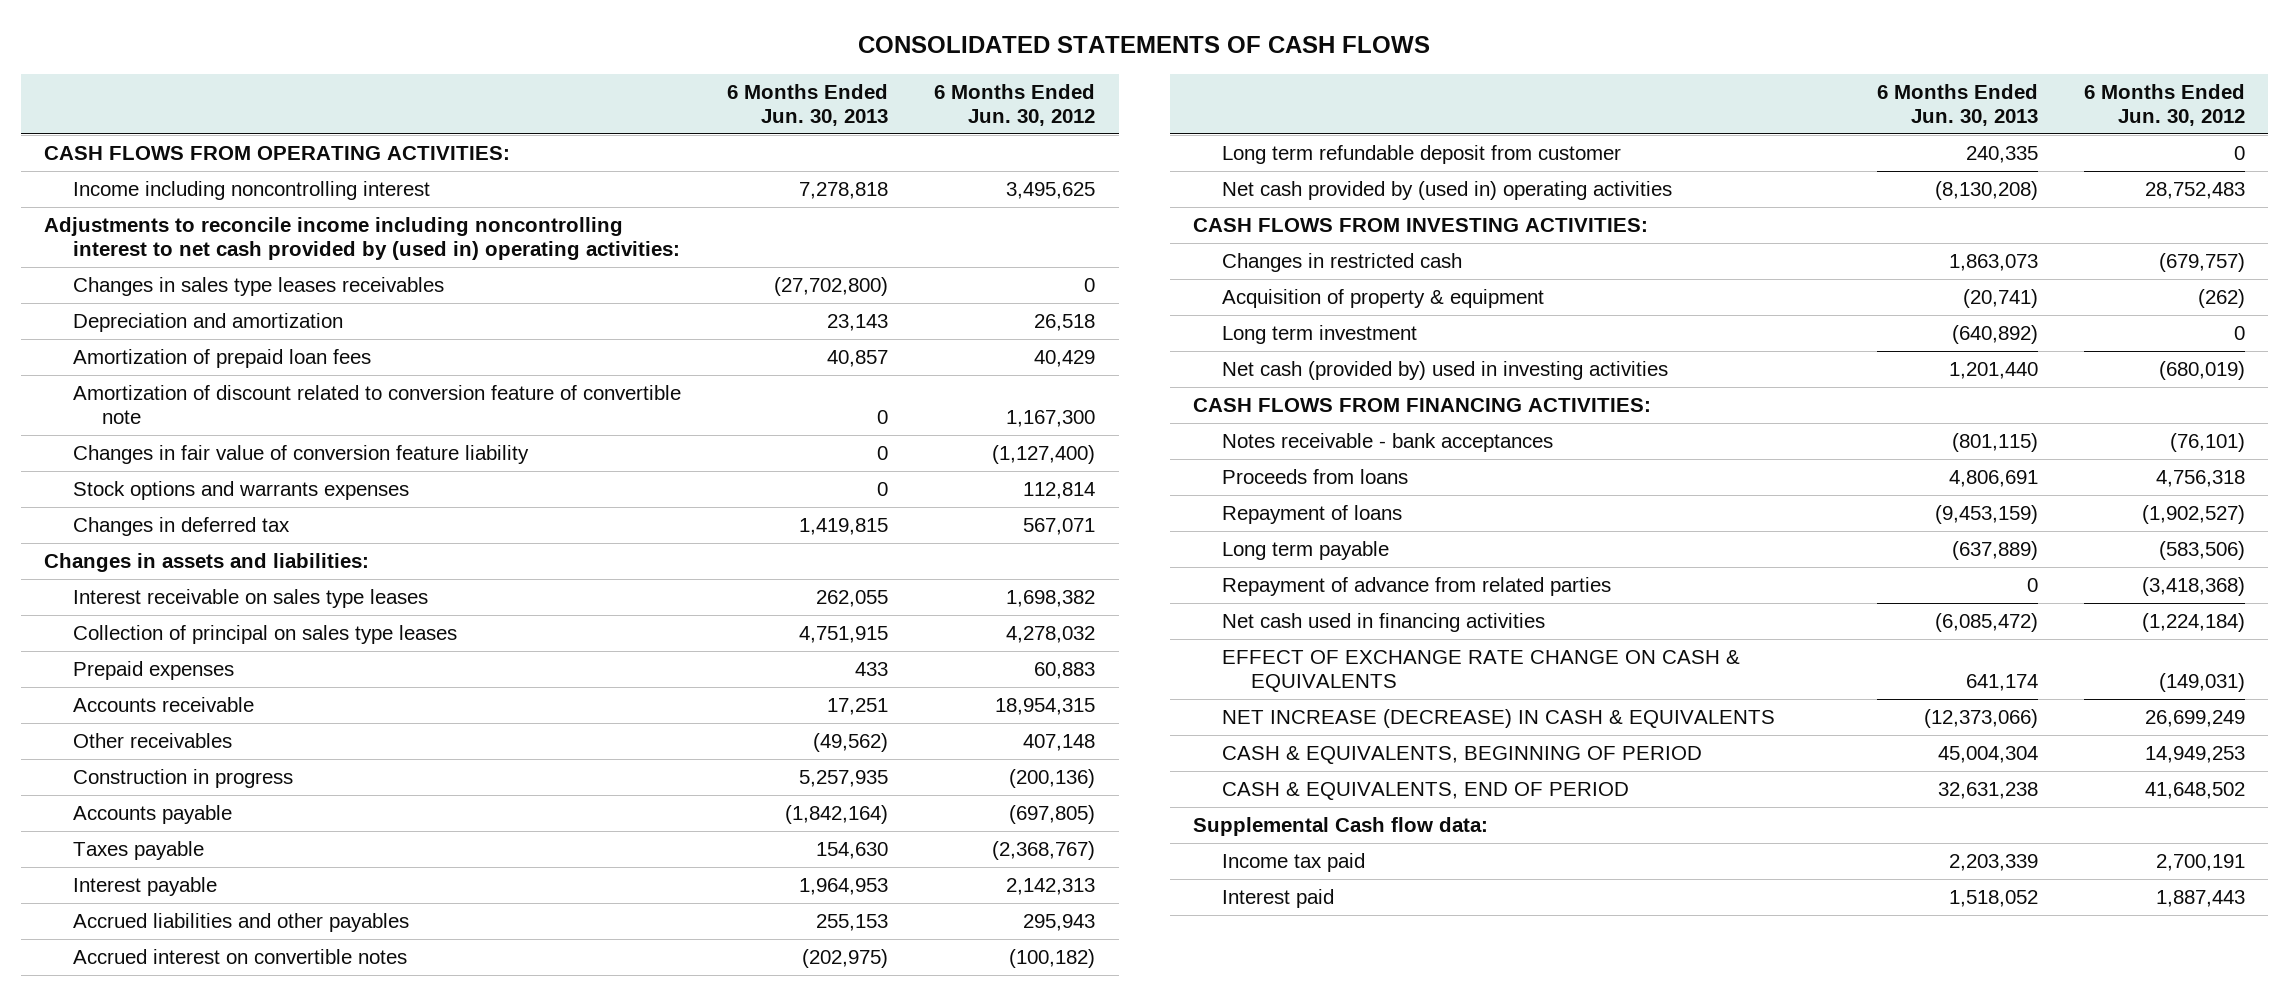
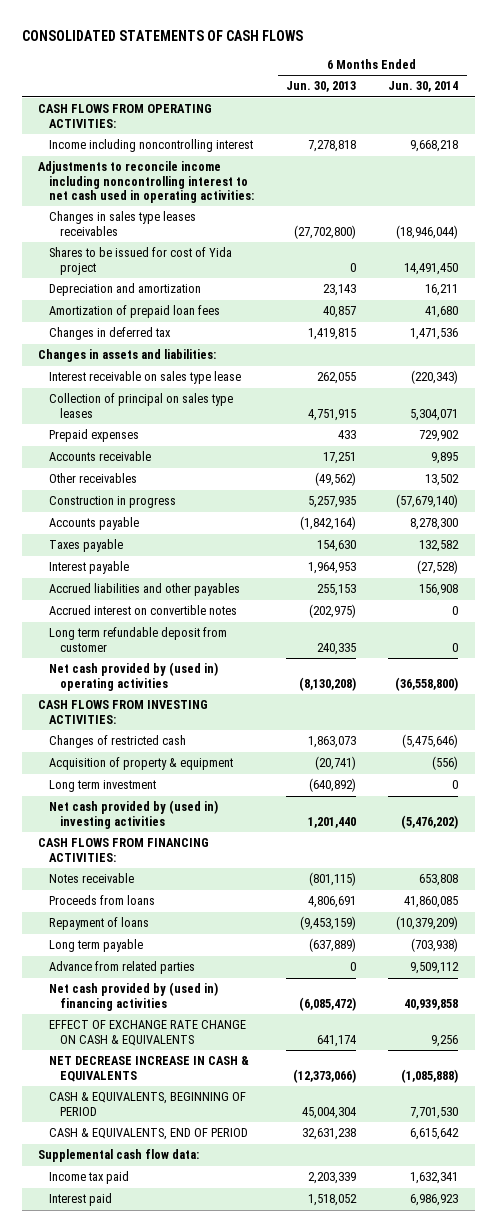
- | 6 Months Ended Jun. 30, 2013 | 6 Months Ended Jun. 30, 2012
+ | 6 Months Ended Jun. 30, 2013 | 6 Months Ended Jun. 30, 2014
- Adjustments to reconcile income including noncontrolling interest to net cash provided by (used in) operating activities:
+ Adjustments to reconcile income including noncontrolling interest to net cash used in operating activities:
+ Shares to be issued for cost of Yida project | 0 | 14,491,450
- Amortization of discount related to conversion feature of convertible note | 0 | 1,167,300
- Changes in fair value of conversion feature liability | 0 | (1,127,400)
- Stock options and warrants expenses | 0 | 112,814
- Interest receivable on sales type leases | 262,055 | 1,698,382
+ Interest receivable on sales type lease | 262,055 | (220,343)
- Changes in restricted cash | 1,863,073 | (679,757)
+ Changes of restricted cash | 1,863,073 | (5,475,646)
- Net cash (provided by) used in investing activities | 1,201,440 | (680,019)
+ Net cash provided by (used in) investing activities | 1,201,440 | (5,476,202)
- Notes receivable - bank acceptances | (801,115) | (76,101)
+ Notes receivable | (801,115) | 653,808
- Repayment of advance from related parties | 0 | (3,418,368)
- Net cash used in financing activities | (6,085,472) | (1,224,184)
+ Advance from related parties | 0 | 9,509,112
+ Net cash provided by (used in) financing activities | (6,085,472) | 40,939,858
- NET INCREASE (DECREASE) IN CASH & EQUIVALENTS | (12,373,066) | 26,699,249
+ NET DECREASE INCREASE IN CASH & EQUIVALENTS | (12,373,066) | (1,085,888)
- Supplemental Cash flow data:
+ Supplemental cash flow data:

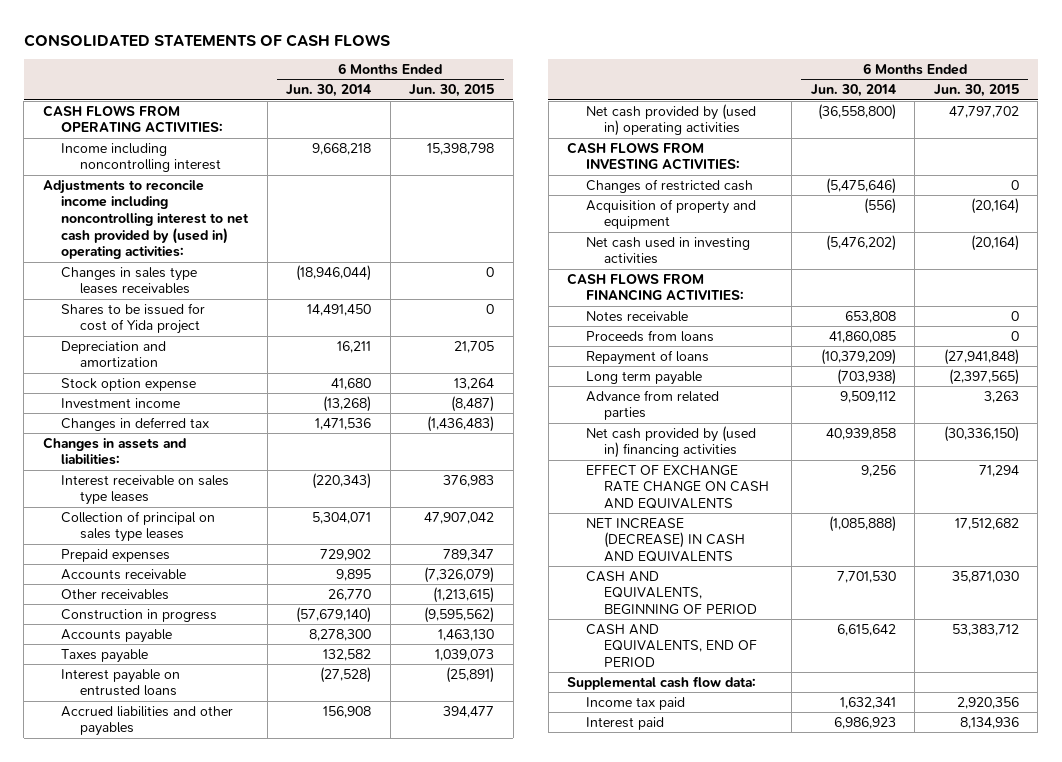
- | 6 Months Ended Jun. 30, 2013 | 6 Months Ended Jun. 30, 2014
+ | 6 Months Ended Jun. 30, 2014 | 6 Months Ended Jun. 30, 2015
- Adjustments to reconcile income including noncontrolling interest to net cash used in operating activities:
+ Adjustments to reconcile income including noncontrolling interest to net cash provided by (used in) operating activities:
- Amortization of prepaid loan fees | 40,857 | 41,680
+ Stock option expense | 41,680 | 13,264
+ Investment income | (13,268) | (8,487)
- Interest receivable on sales type lease | 262,055 | (220,343)
+ Interest receivable on sales type leases | (220,343) | 376,983
- Other receivables | (49,562) | 13,502
+ Other receivables | 26,770 | (1,213,615)
- Interest payable | 1,964,953 | (27,528)
+ Interest payable on entrusted loans | (27,528) | (25,891)
- Accrued interest on convertible notes | (202,975) | 0
- Long term refundable deposit from customer | 240,335 | 0
- Acquisition of property & equipment | (20,741) | (556)
- Long term investment | (640,892) | 0
- Net cash provided by (used in) investing activities | 1,201,440 | (5,476,202)
+ Acquisition of property and equipment | (556) | (20,164)
+ Net cash used in investing activities | (5,476,202) | (20,164)
- EFFECT OF EXCHANGE RATE CHANGE ON CASH & EQUIVALENTS | 641,174 | 9,256
- NET DECREASE INCREASE IN CASH & EQUIVALENTS | (12,373,066) | (1,085,888)
- CASH & EQUIVALENTS, BEGINNING OF PERIOD | 45,004,304 | 7,701,530
- CASH & EQUIVALENTS, END OF PERIOD | 32,631,238 | 6,615,642
+ EFFECT OF EXCHANGE RATE CHANGE ON CASH AND EQUIVALENTS | 9,256 | 71,294
+ NET INCREASE (DECREASE) IN CASH AND EQUIVALENTS | (1,085,888) | 17,512,682
+ CASH AND EQUIVALENTS, BEGINNING OF PERIOD | 7,701,530 | 35,871,030
+ CASH AND EQUIVALENTS, END OF PERIOD | 6,615,642 | 53,383,712

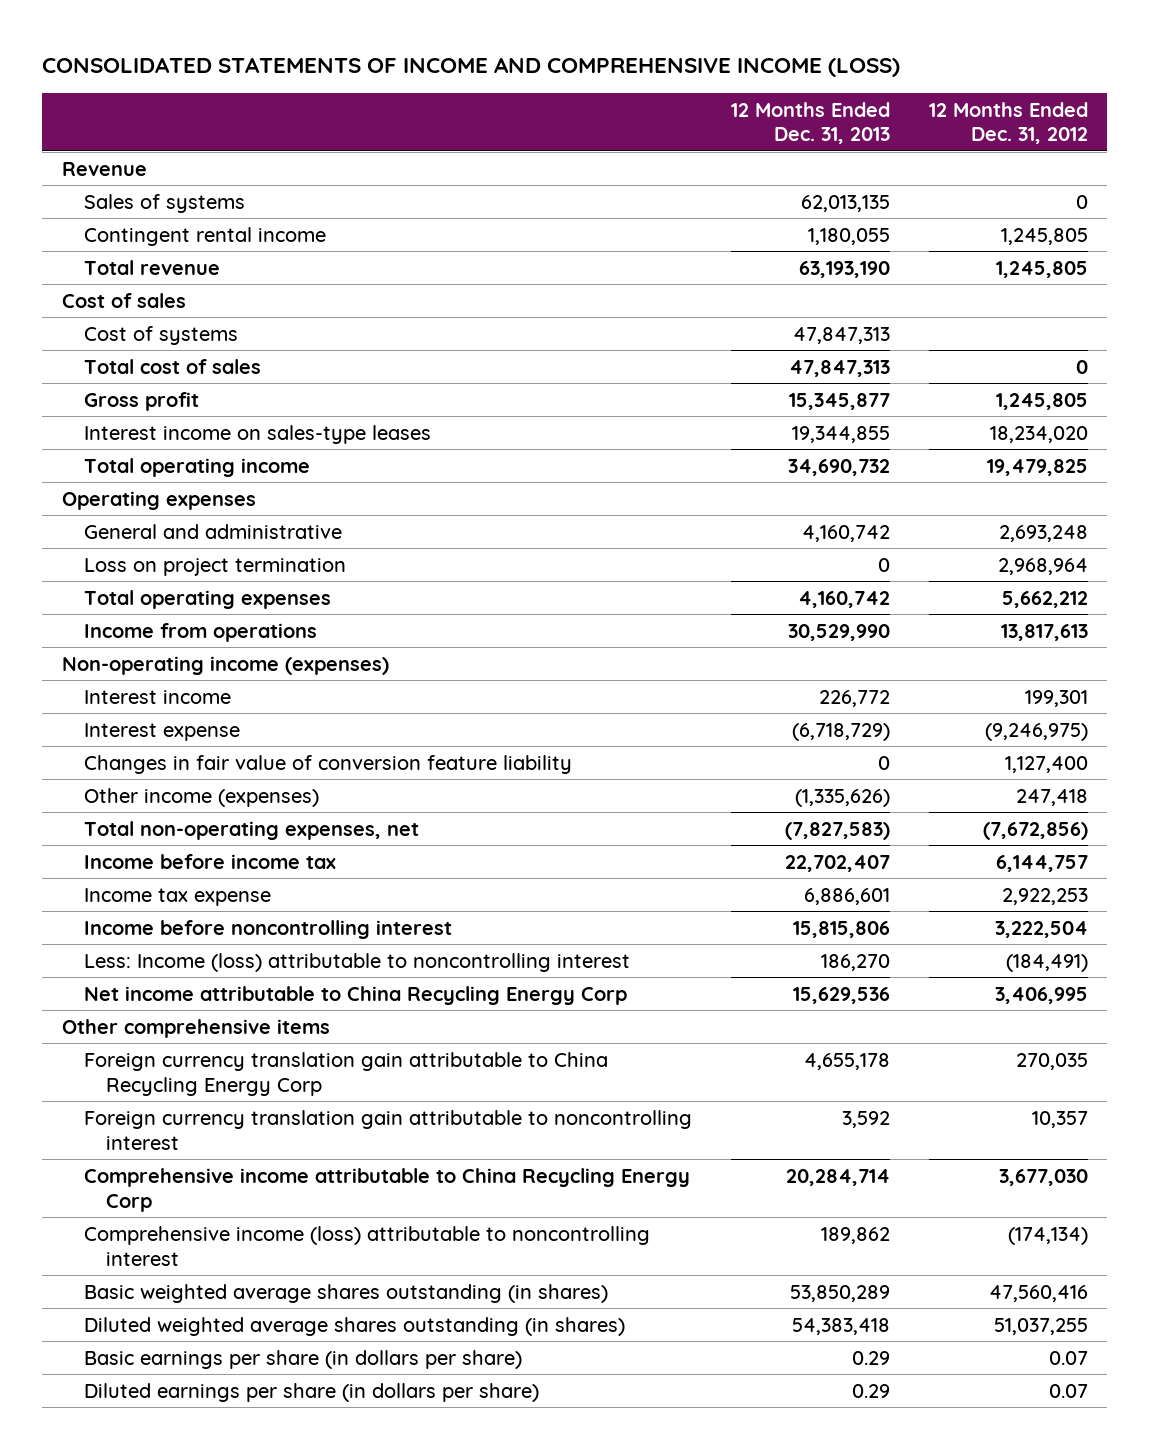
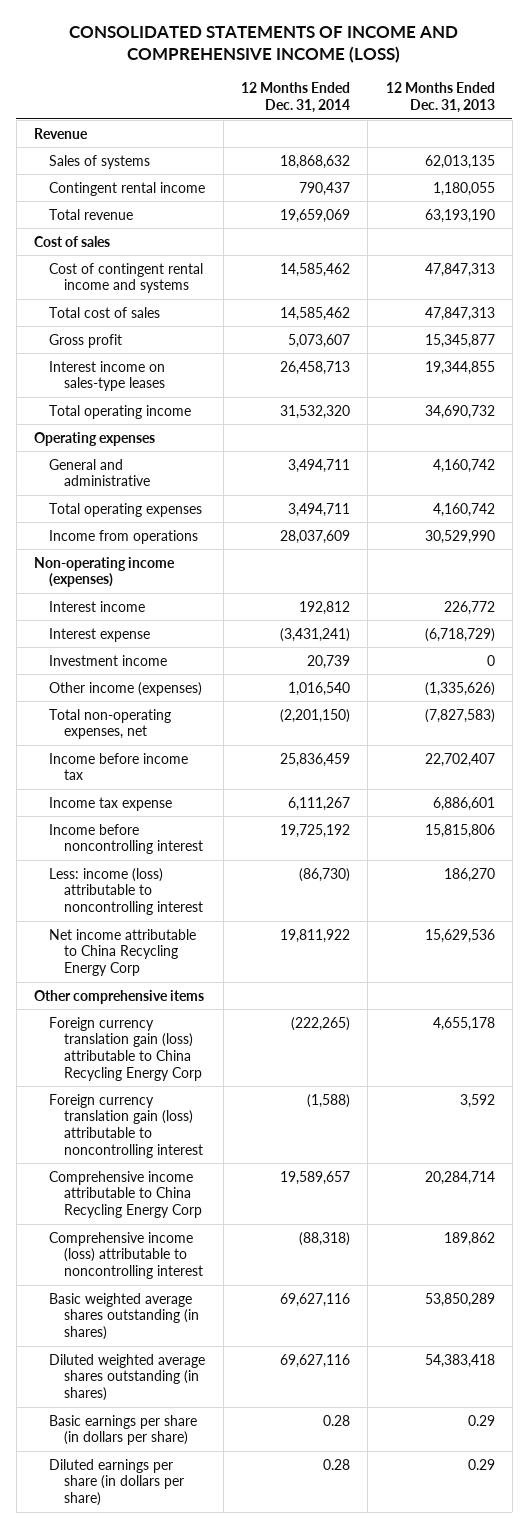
- | 12 Months Ended Dec. 31, 2013 | 12 Months Ended Dec. 31, 2012
+ | 12 Months Ended Dec. 31, 2014 | 12 Months Ended Dec. 31, 2013
- Cost of systems | 47,847,313 |
+ Cost of contingent rental income and systems | 14,585,462 | 47,847,313
- Loss on project termination | 0 | 2,968,964
- Changes in fair value of conversion feature liability | 0 | 1,127,400
+ Investment income | 20,739 | 0
- Less: Income (loss) attributable to noncontrolling interest | 186,270 | (184,491)
+ Less: income (loss) attributable to noncontrolling interest | (86,730) | 186,270
- Foreign currency translation gain attributable to China Recycling Energy Corp | 4,655,178 | 270,035
- Foreign currency translation gain attributable to noncontrolling interest | 3,592 | 10,357
+ Foreign currency translation gain (loss) attributable to China Recycling Energy Corp | (222,265) | 4,655,178
+ Foreign currency translation gain (loss) attributable to noncontrolling interest | (1,588) | 3,592

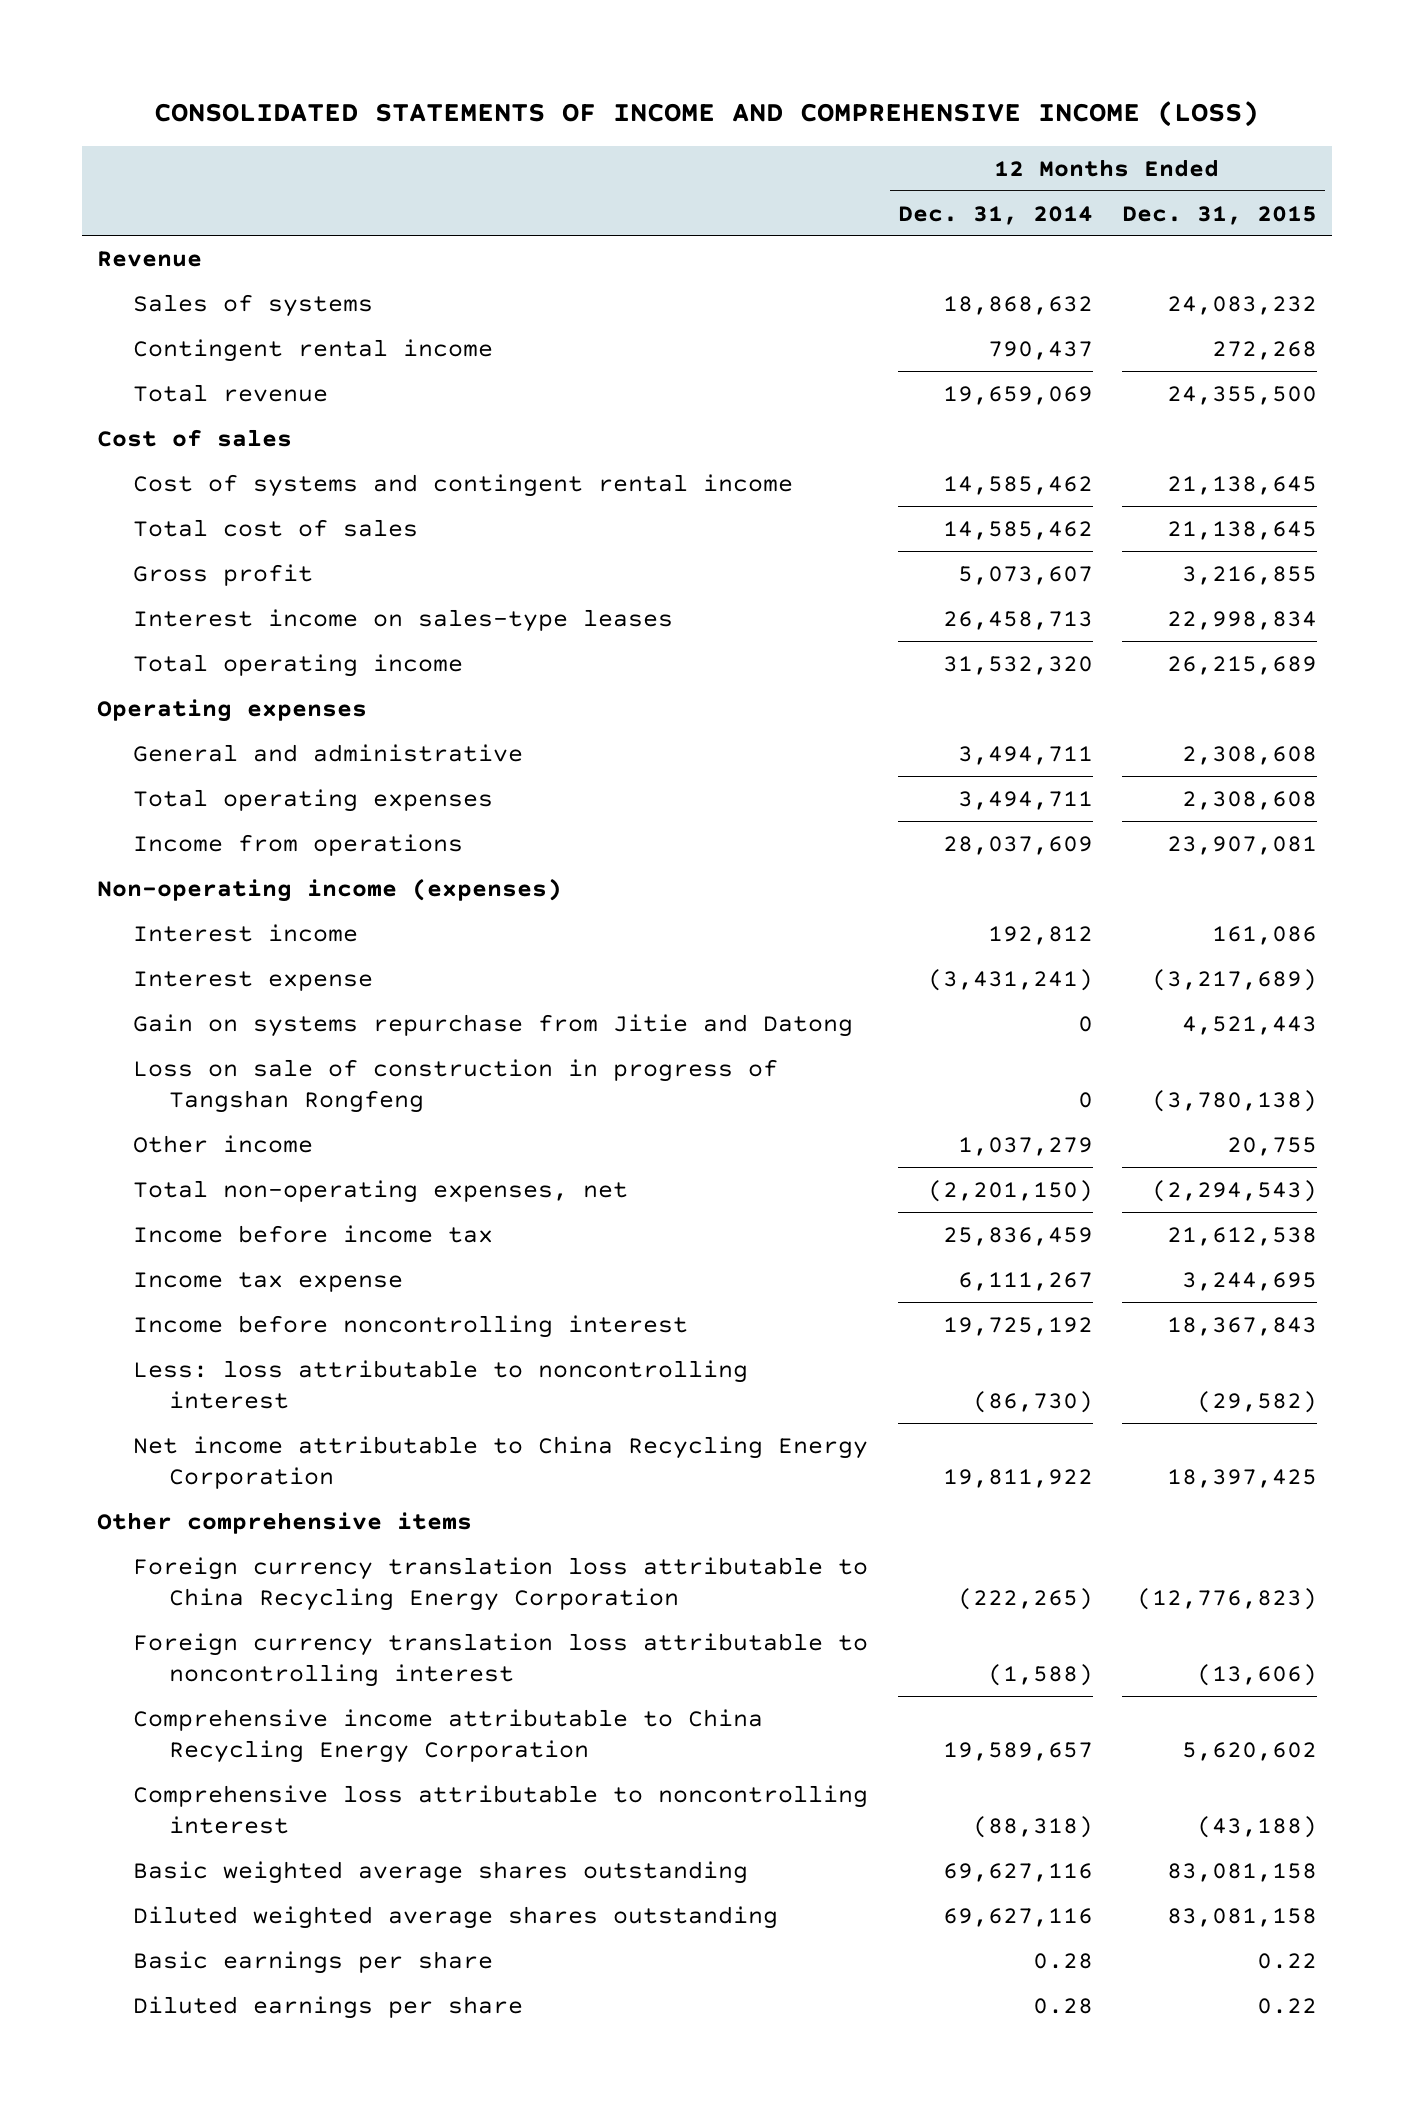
- | 12 Months Ended Dec. 31, 2014 | 12 Months Ended Dec. 31, 2013
+ | 12 Months Ended Dec. 31, 2014 | 12 Months Ended Dec. 31, 2015
- Cost of contingent rental income and systems | 14,585,462 | 47,847,313
+ Cost of systems and contingent rental income | 14,585,462 | 21,138,645
- Investment income | 20,739 | 0
- Other income (expenses) | 1,016,540 | (1,335,626)
+ Gain on systems repurchase from Jitie and Datong | 0 | 4,521,443
+ Loss on sale of construction in progress of Tangshan Rongfeng | 0 | (3,780,138)
+ Other income | 1,037,279 | 20,755
- Less: income (loss) attributable to noncontrolling interest | (86,730) | 186,270
- Net income attributable to China Recycling Energy Corp | 19,811,922 | 15,629,536
+ Less: loss attributable to noncontrolling interest | (86,730) | (29,582)
+ Net income attributable to China Recycling Energy Corporation | 19,811,922 | 18,397,425
- Foreign currency translation gain (loss) attributable to China Recycling Energy Corp | (222,265) | 4,655,178
- Foreign currency translation gain (loss) attributable to noncontrolling interest | (1,588) | 3,592
- Comprehensive income attributable to China Recycling Energy Corp | 19,589,657 | 20,284,714
- Comprehensive income (loss) attributable to noncontrolling interest | (88,318) | 189,862
- Basic weighted average shares outstanding (in shares) | 69,627,116 | 53,850,289
- Diluted weighted average shares outstanding (in shares) | 69,627,116 | 54,383,418
- Basic earnings per share (in dollars per share) | 0.28 | 0.29
- Diluted earnings per share (in dollars per share) | 0.28 | 0.29
+ Foreign currency translation loss attributable to China Recycling Energy Corporation | (222,265) | (12,776,823)
+ Foreign currency translation loss attributable to noncontrolling interest | (1,588) | (13,606)
+ Comprehensive income attributable to China Recycling Energy Corporation | 19,589,657 | 5,620,602
+ Comprehensive loss attributable to noncontrolling interest | (88,318) | (43,188)
+ Basic weighted average shares outstanding | 69,627,116 | 83,081,158
+ Diluted weighted average shares outstanding | 69,627,116 | 83,081,158
+ Basic earnings per share | 0.28 | 0.22
+ Diluted earnings per share | 0.28 | 0.22

